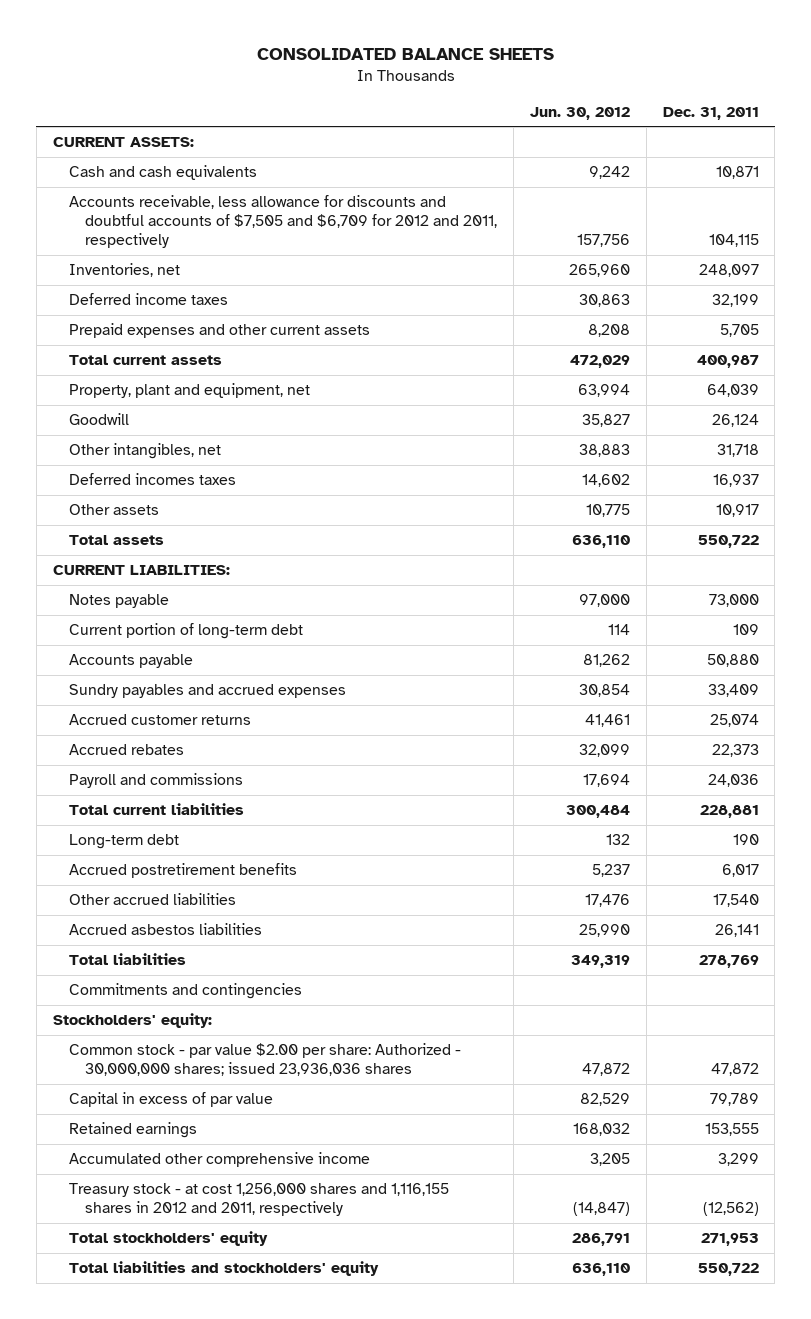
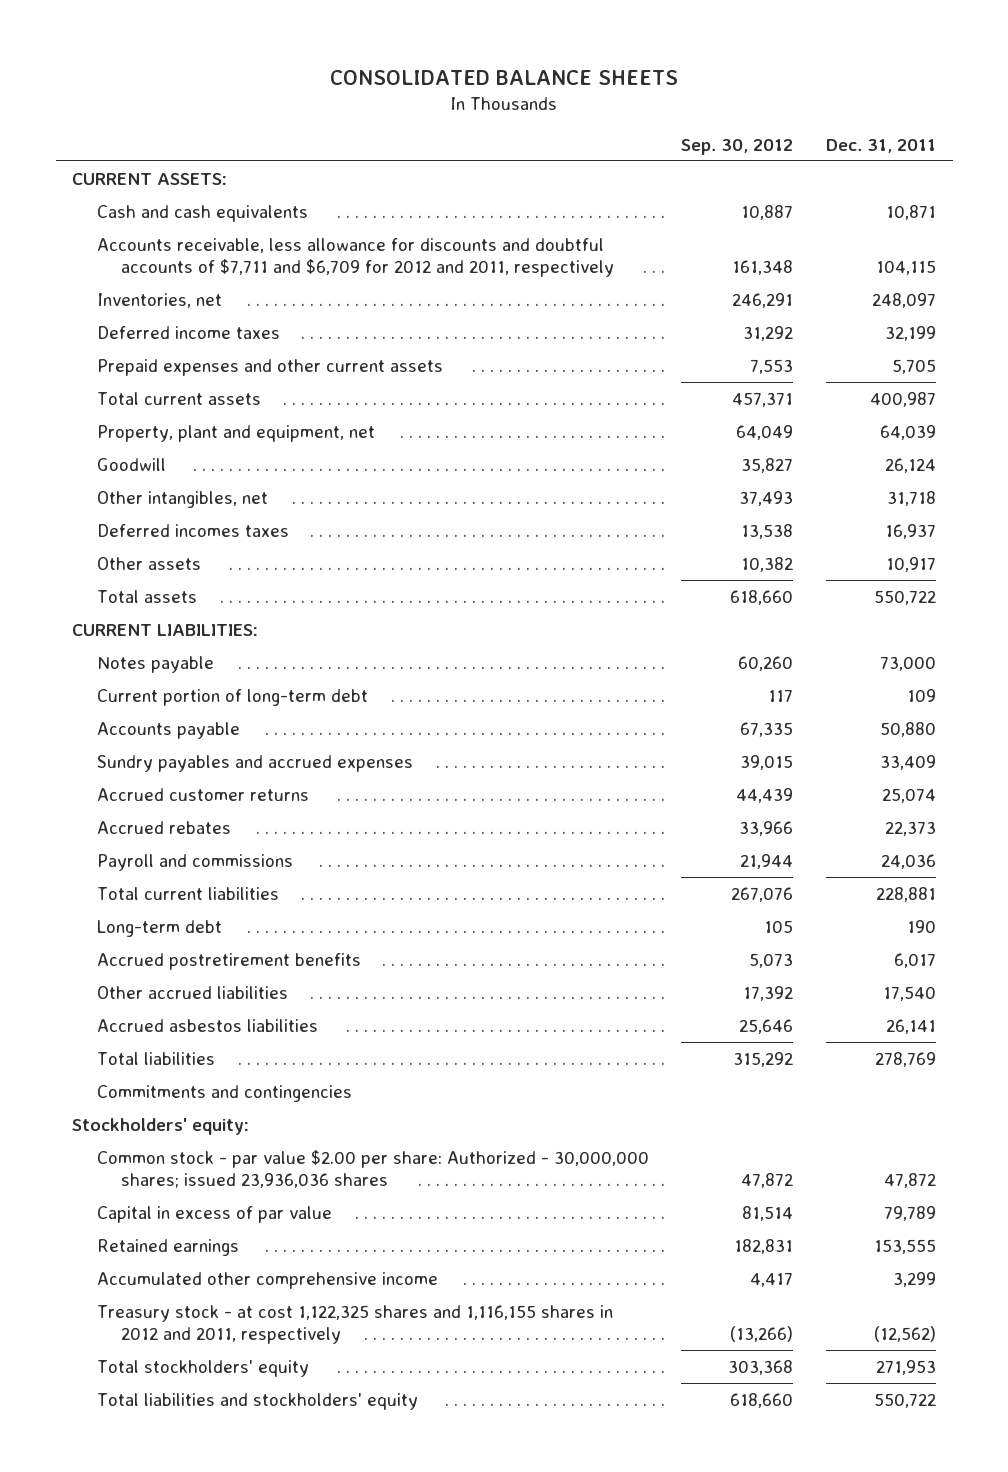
- | Jun. 30, 2012 | Dec. 31, 2011
+ | Sep. 30, 2012 | Dec. 31, 2011
- Accounts receivable, less allowance for discounts and doubtful accounts of $7,505 and $6,709 for 2012 and 2011, respectively | 157,756 | 104,115
+ Accounts receivable, less allowance for discounts and doubtful accounts of $7,711 and $6,709 for 2012 and 2011, respectively | 161,348 | 104,115
- Treasury stock - at cost 1,256,000 shares and 1,116,155 shares in 2012 and 2011, respectively | (14,847) | (12,562)
+ Treasury stock - at cost 1,122,325 shares and 1,116,155 shares in 2012 and 2011, respectively | (13,266) | (12,562)

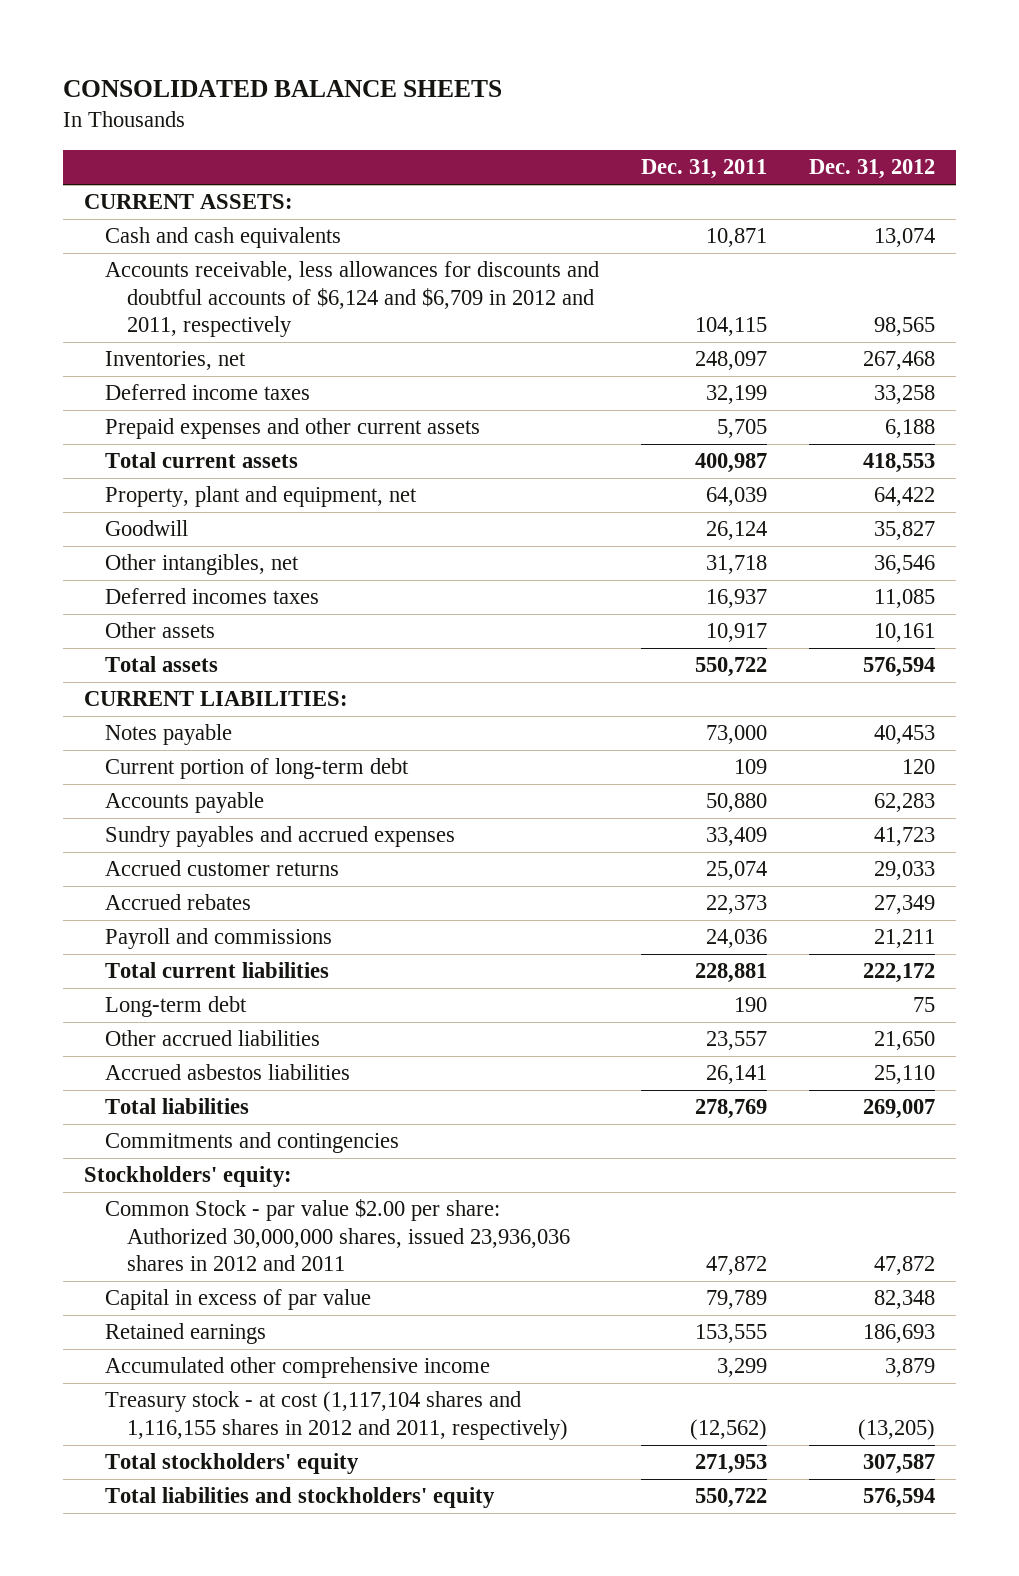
- | Sep. 30, 2012 | Dec. 31, 2011
+ | Dec. 31, 2011 | Dec. 31, 2012
- Accounts receivable, less allowance for discounts and doubtful accounts of $7,711 and $6,709 for 2012 and 2011, respectively | 161,348 | 104,115
+ Accounts receivable, less allowances for discounts and doubtful accounts of $6,124 and $6,709 in 2012 and 2011, respectively | 104,115 | 98,565
- Accrued postretirement benefits | 5,073 | 6,017
- Other accrued liabilities | 17,392 | 17,540
+ Other accrued liabilities | 23,557 | 21,650
- Common stock - par value $2.00 per share: Authorized - 30,000,000 shares; issued 23,936,036 shares | 47,872 | 47,872
+ Common Stock - par value $2.00 per share: Authorized 30,000,000 shares, issued 23,936,036 shares in 2012 and 2011 | 47,872 | 47,872
- Treasury stock - at cost 1,122,325 shares and 1,116,155 shares in 2012 and 2011, respectively | (13,266) | (12,562)
+ Treasury stock - at cost (1,117,104 shares and 1,116,155 shares in 2012 and 2011, respectively) | (12,562) | (13,205)

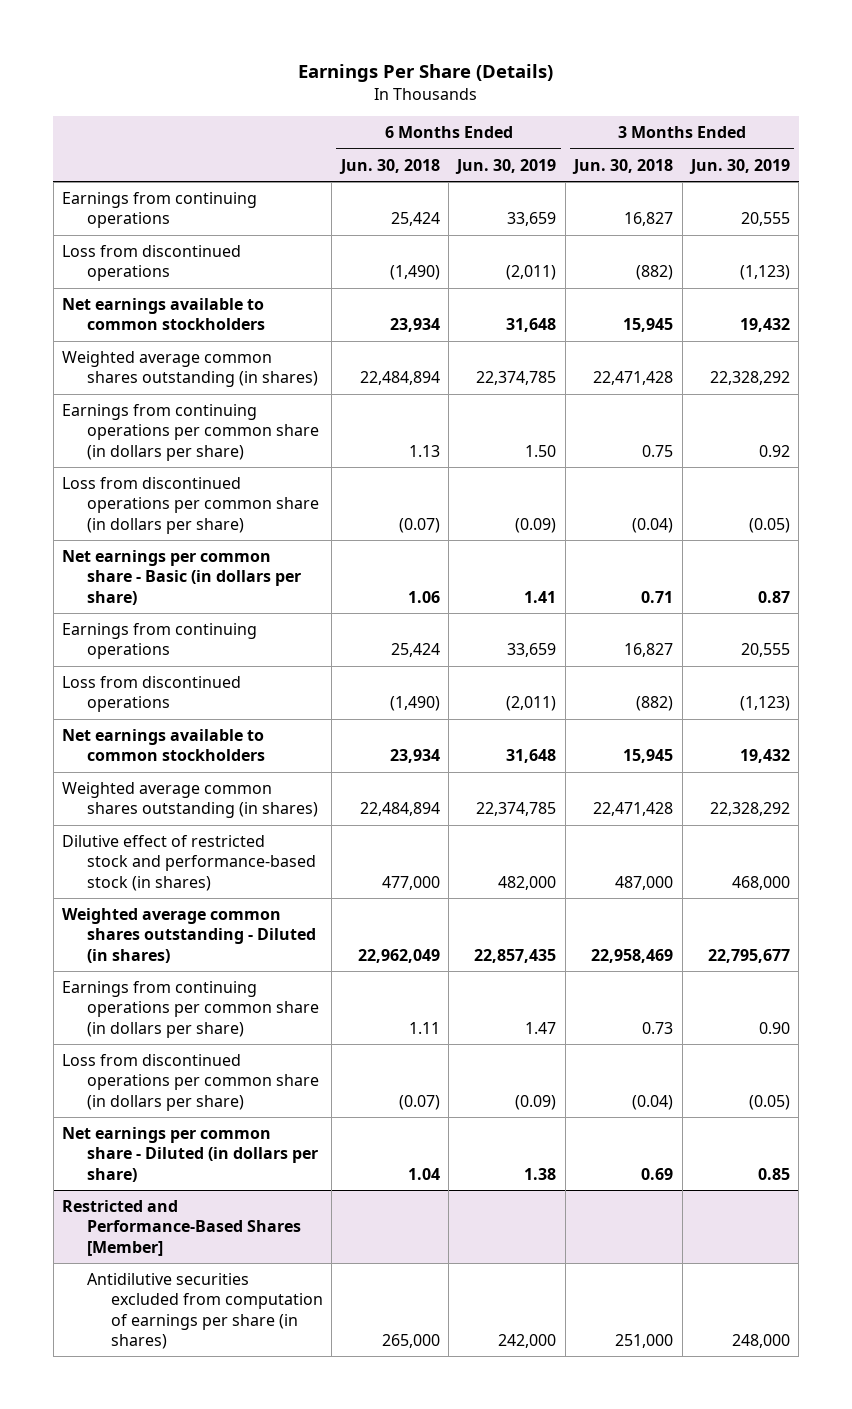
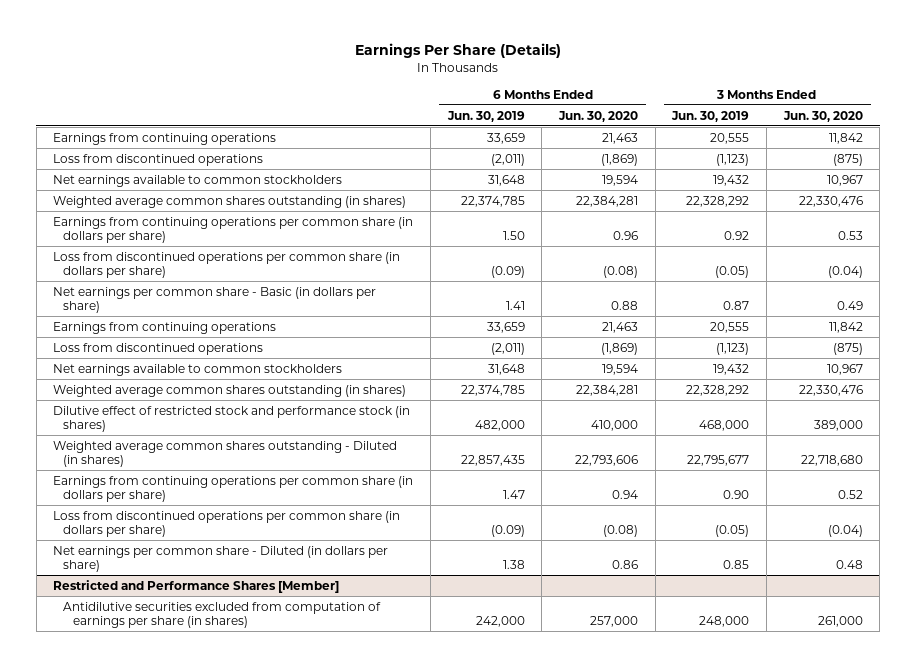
- | 6 Months Ended Jun. 30, 2018 | 6 Months Ended Jun. 30, 2019 | 3 Months Ended Jun. 30, 2018 | 3 Months Ended Jun. 30, 2019
+ | 6 Months Ended Jun. 30, 2019 | 6 Months Ended Jun. 30, 2020 | 3 Months Ended Jun. 30, 2019 | 3 Months Ended Jun. 30, 2020
- Dilutive effect of restricted stock and performance-based stock (in shares) | 477,000 | 482,000 | 487,000 | 468,000
+ Dilutive effect of restricted stock and performance stock (in shares) | 482,000 | 410,000 | 468,000 | 389,000
- Restricted and Performance-Based Shares [Member]
+ Restricted and Performance Shares [Member]

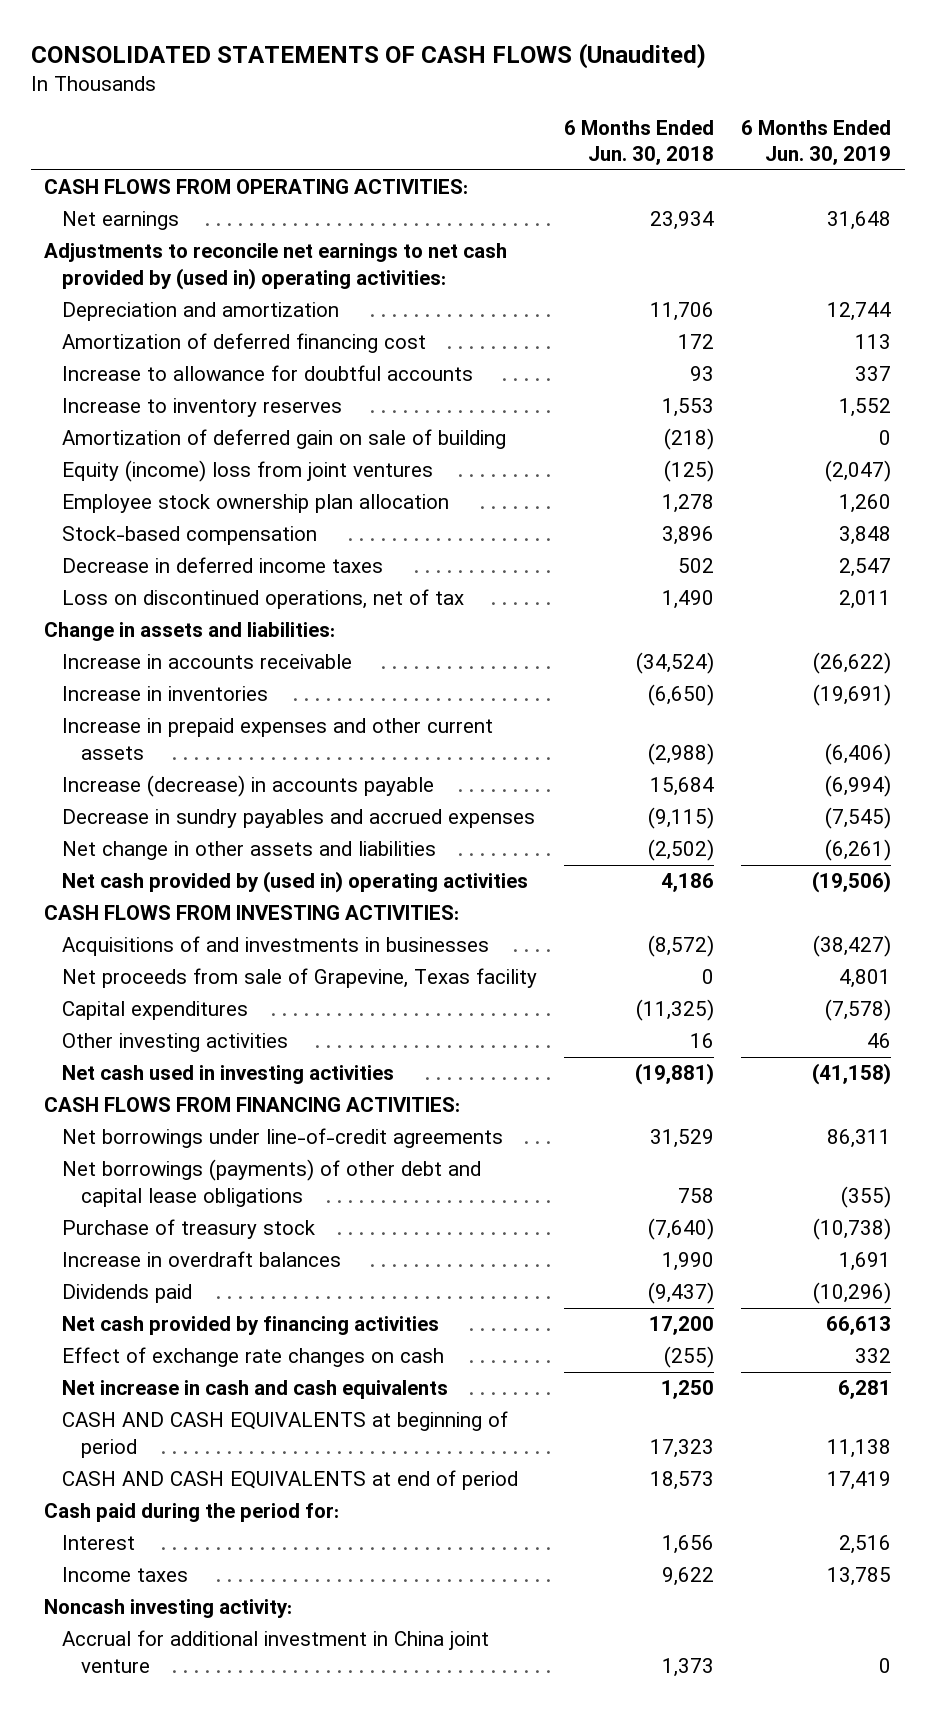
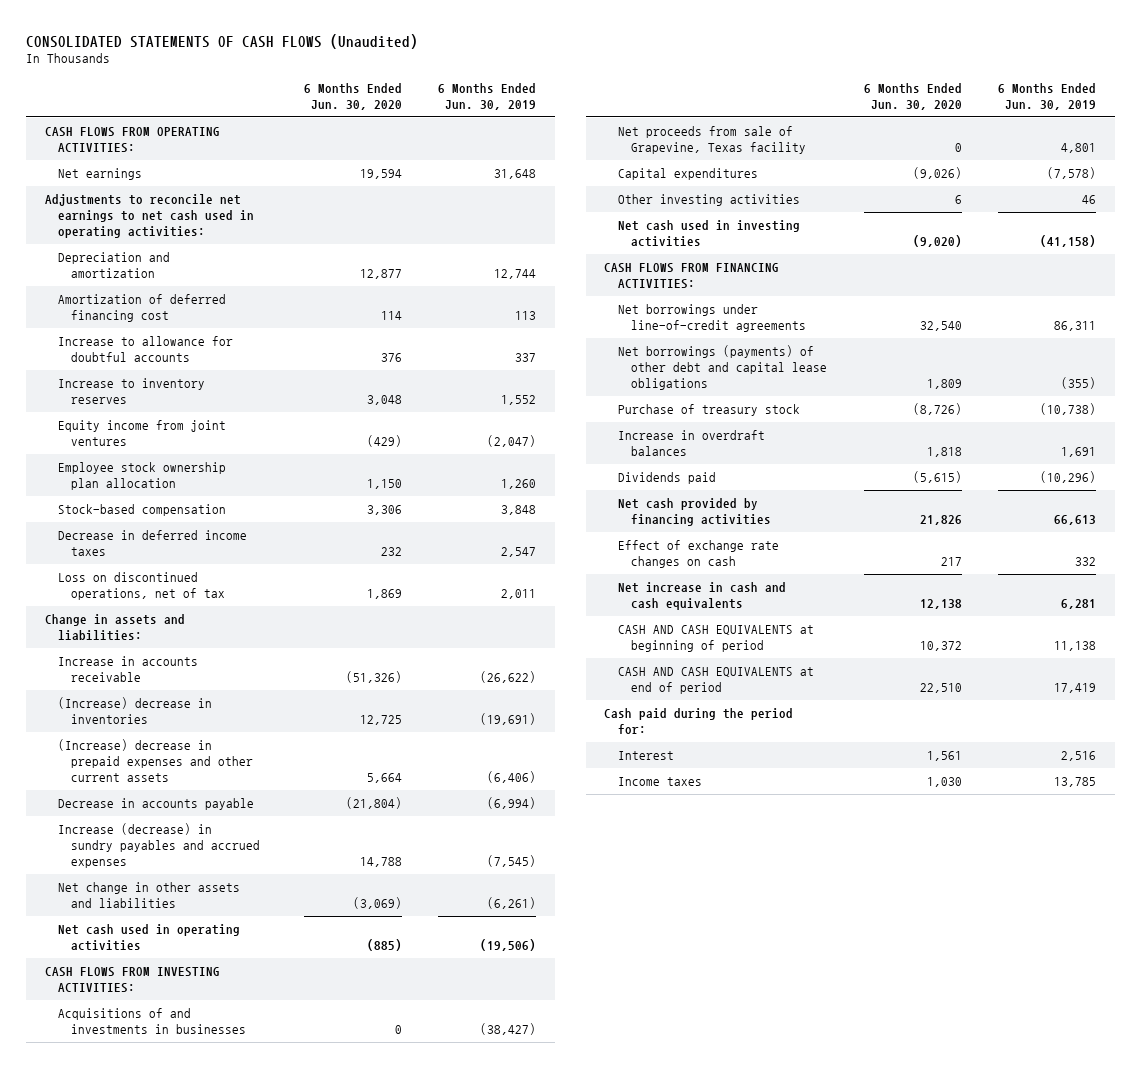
- | 6 Months Ended Jun. 30, 2018 | 6 Months Ended Jun. 30, 2019
+ | 6 Months Ended Jun. 30, 2020 | 6 Months Ended Jun. 30, 2019
- Adjustments to reconcile net earnings to net cash provided by (used in) operating activities:
+ Adjustments to reconcile net earnings to net cash used in operating activities:
- Amortization of deferred gain on sale of building | (218) | 0
- Equity (income) loss from joint ventures | (125) | (2,047)
+ Equity income from joint ventures | (429) | (2,047)
- Increase in inventories | (6,650) | (19,691)
- Increase in prepaid expenses and other current assets | (2,988) | (6,406)
- Increase (decrease) in accounts payable | 15,684 | (6,994)
- Decrease in sundry payables and accrued expenses | (9,115) | (7,545)
+ (Increase) decrease in inventories | 12,725 | (19,691)
+ (Increase) decrease in prepaid expenses and other current assets | 5,664 | (6,406)
+ Decrease in accounts payable | (21,804) | (6,994)
+ Increase (decrease) in sundry payables and accrued expenses | 14,788 | (7,545)
- Net cash provided by (used in) operating activities | 4,186 | (19,506)
+ Net cash used in operating activities | (885) | (19,506)
- Noncash investing activity:
- Accrual for additional investment in China joint venture | 1,373 | 0

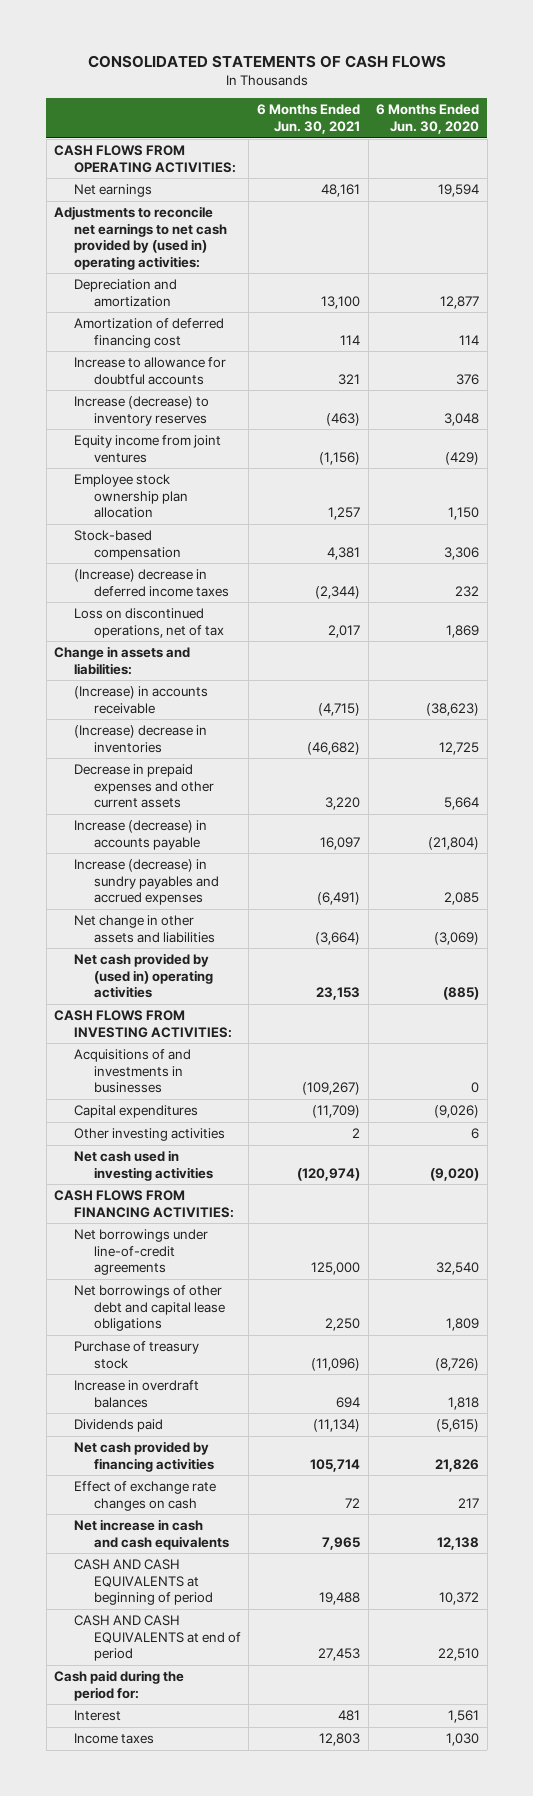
- CONSOLIDATED STATEMENTS OF CASH FLOWS (Unaudited)
+ CONSOLIDATED STATEMENTS OF CASH FLOWS
- | 6 Months Ended Jun. 30, 2020 | 6 Months Ended Jun. 30, 2019
+ | 6 Months Ended Jun. 30, 2021 | 6 Months Ended Jun. 30, 2020
- Adjustments to reconcile net earnings to net cash used in operating activities:
+ Adjustments to reconcile net earnings to net cash provided by (used in) operating activities:
- Increase to inventory reserves | 3,048 | 1,552
+ Increase (decrease) to inventory reserves | (463) | 3,048
- Decrease in deferred income taxes | 232 | 2,547
+ (Increase) decrease in deferred income taxes | (2,344) | 232
- Increase in accounts receivable | (51,326) | (26,622)
+ (Increase) in accounts receivable | (4,715) | (38,623)
- (Increase) decrease in prepaid expenses and other current assets | 5,664 | (6,406)
- Decrease in accounts payable | (21,804) | (6,994)
- Increase (decrease) in sundry payables and accrued expenses | 14,788 | (7,545)
+ Decrease in prepaid expenses and other current assets | 3,220 | 5,664
+ Increase (decrease) in accounts payable | 16,097 | (21,804)
+ Increase (decrease) in sundry payables and accrued expenses | (6,491) | 2,085
- Net cash used in operating activities | (885) | (19,506)
+ Net cash provided by (used in) operating activities | 23,153 | (885)
- Net proceeds from sale of Grapevine, Texas facility | 0 | 4,801
- Net borrowings (payments) of other debt and capital lease obligations | 1,809 | (355)
+ Net borrowings of other debt and capital lease obligations | 2,250 | 1,809

